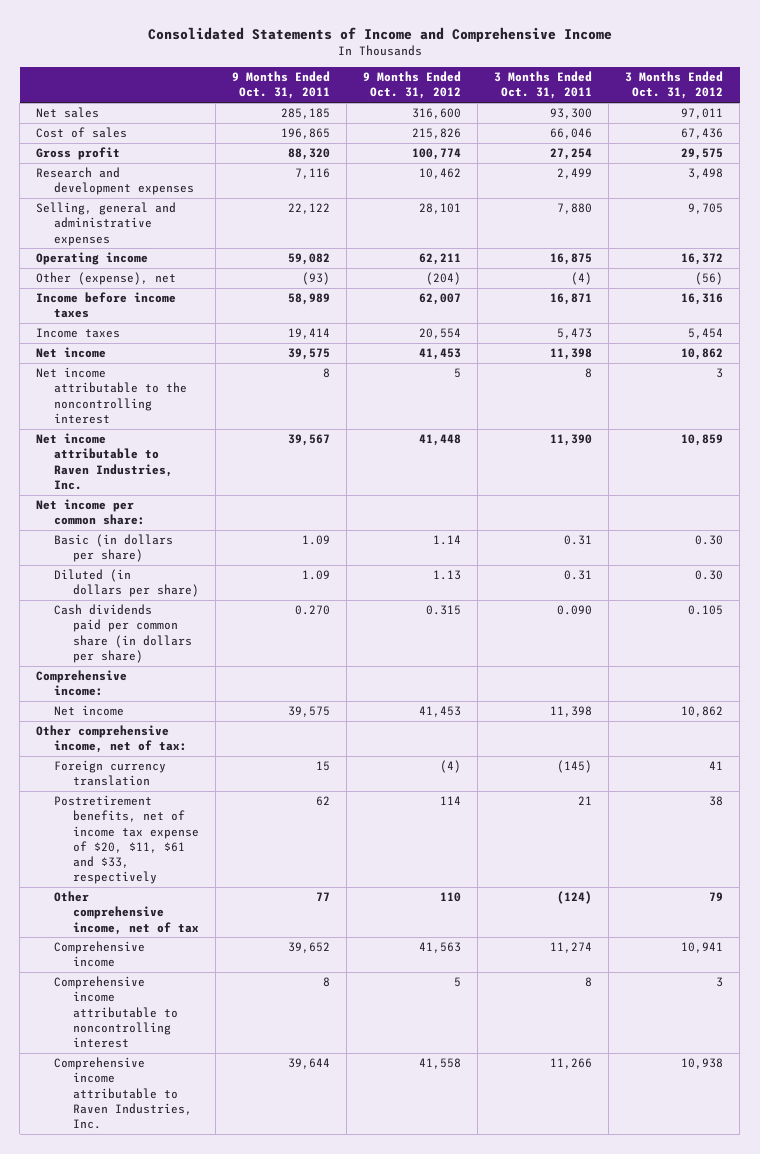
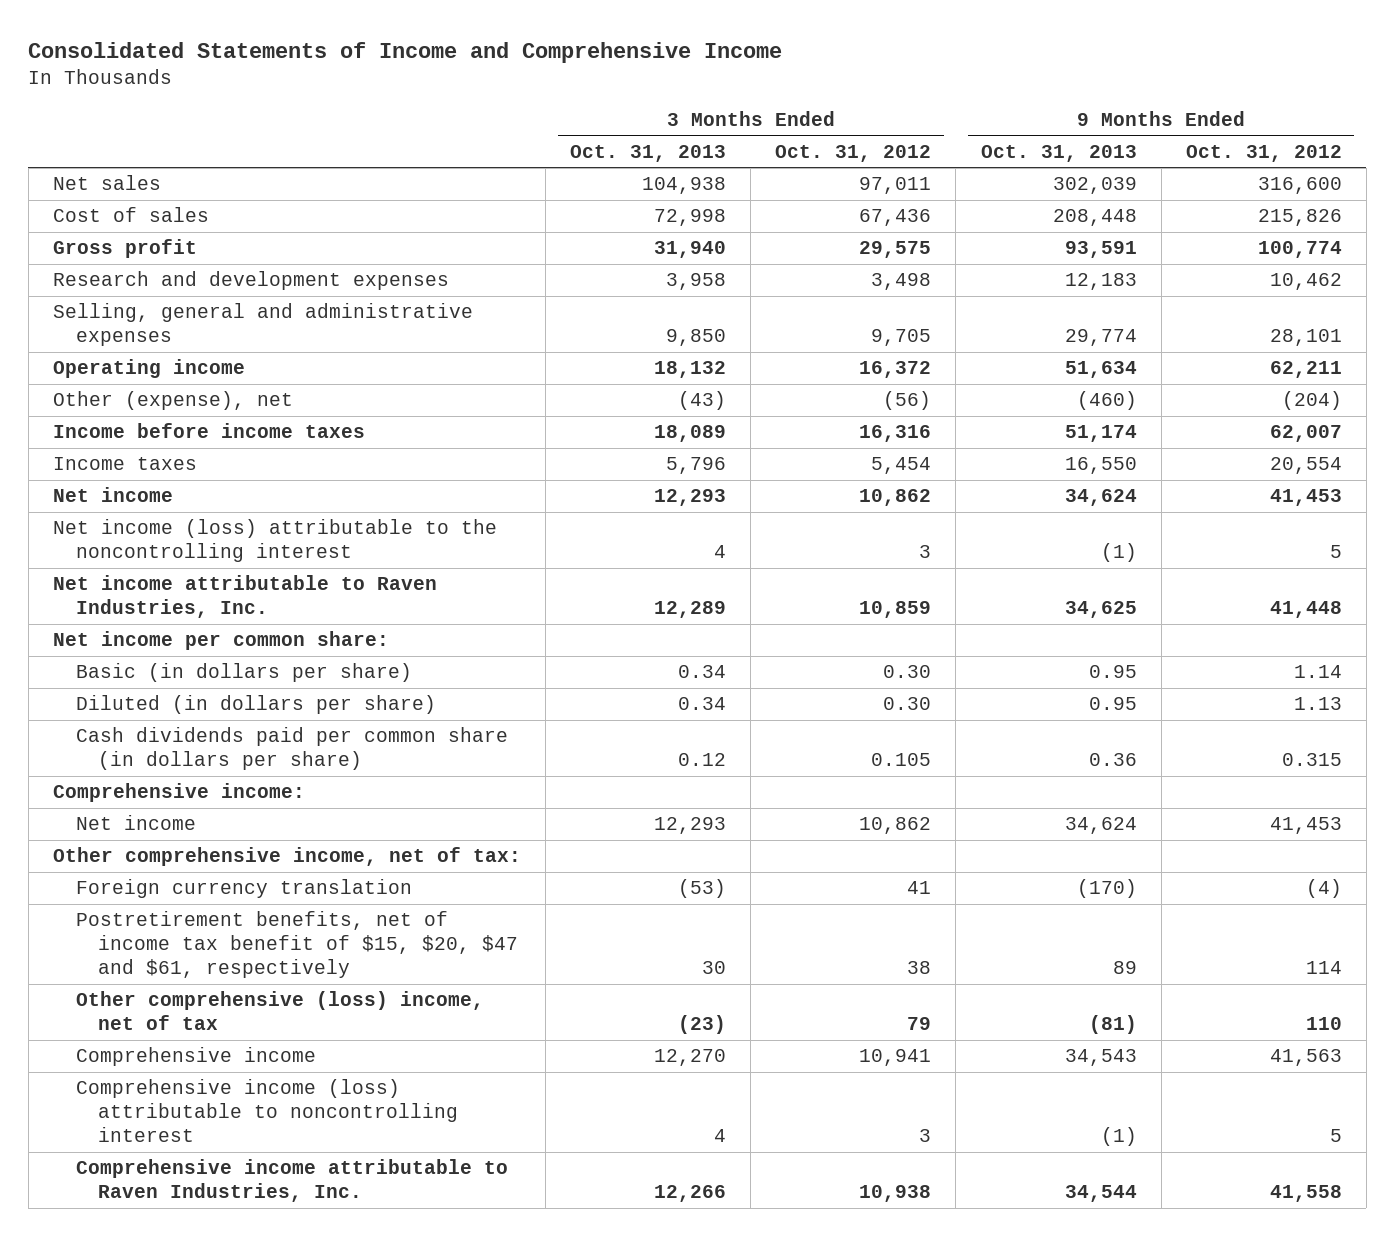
- | 9 Months Ended Oct. 31, 2011 | 9 Months Ended Oct. 31, 2012 | 3 Months Ended Oct. 31, 2011 | 3 Months Ended Oct. 31, 2012
+ | 3 Months Ended Oct. 31, 2013 | 3 Months Ended Oct. 31, 2012 | 9 Months Ended Oct. 31, 2013 | 9 Months Ended Oct. 31, 2012
- Net income attributable to the noncontrolling interest | 8 | 5 | 8 | 3
+ Net income (loss) attributable to the noncontrolling interest | 4 | 3 | (1) | 5
- Postretirement benefits, net of income tax expense of $20, $11, $61 and $33, respectively | 62 | 114 | 21 | 38
- Other comprehensive income, net of tax | 77 | 110 | (124) | 79
+ Postretirement benefits, net of income tax benefit of $15, $20, $47 and $61, respectively | 30 | 38 | 89 | 114
+ Other comprehensive (loss) income, net of tax | (23) | 79 | (81) | 110
- Comprehensive income attributable to noncontrolling interest | 8 | 5 | 8 | 3
+ Comprehensive income (loss) attributable to noncontrolling interest | 4 | 3 | (1) | 5

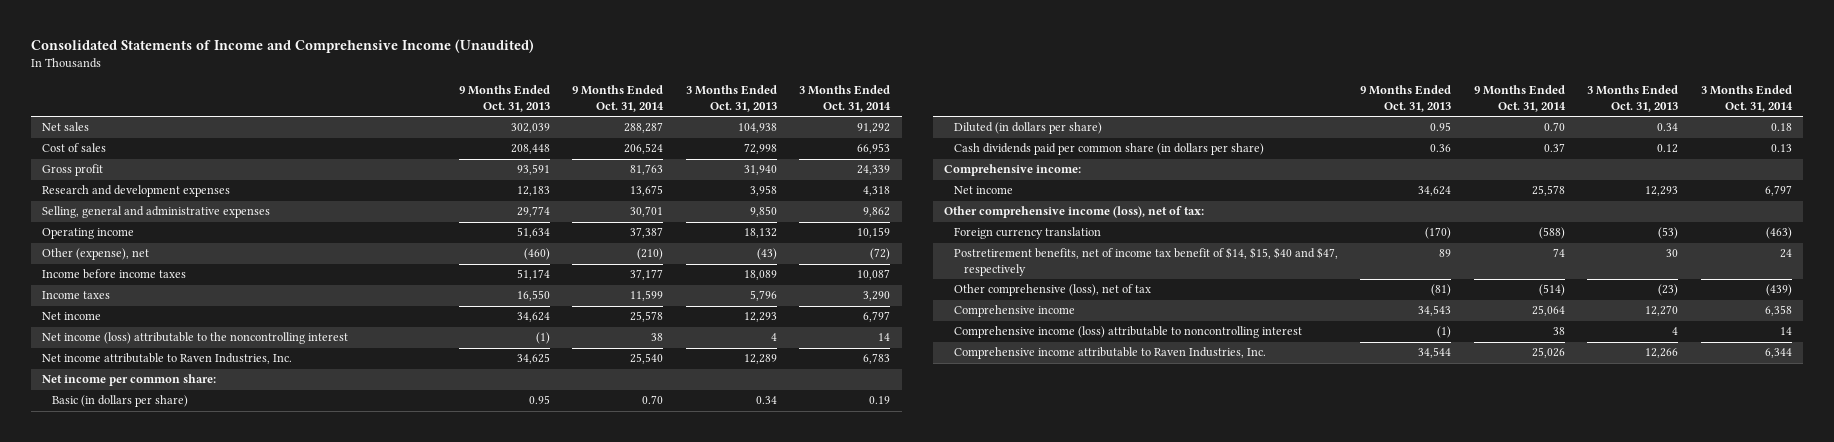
- Consolidated Statements of Income and Comprehensive Income
+ Consolidated Statements of Income and Comprehensive Income (Unaudited)
- | 3 Months Ended Oct. 31, 2013 | 3 Months Ended Oct. 31, 2012 | 9 Months Ended Oct. 31, 2013 | 9 Months Ended Oct. 31, 2012
+ | 9 Months Ended Oct. 31, 2013 | 9 Months Ended Oct. 31, 2014 | 3 Months Ended Oct. 31, 2013 | 3 Months Ended Oct. 31, 2014
- Other comprehensive income, net of tax:
+ Other comprehensive income (loss), net of tax:
- Postretirement benefits, net of income tax benefit of $15, $20, $47 and $61, respectively | 30 | 38 | 89 | 114
- Other comprehensive (loss) income, net of tax | (23) | 79 | (81) | 110
+ Postretirement benefits, net of income tax benefit of $14, $15, $40 and $47, respectively | 89 | 74 | 30 | 24
+ Other comprehensive (loss), net of tax | (81) | (514) | (23) | (439)

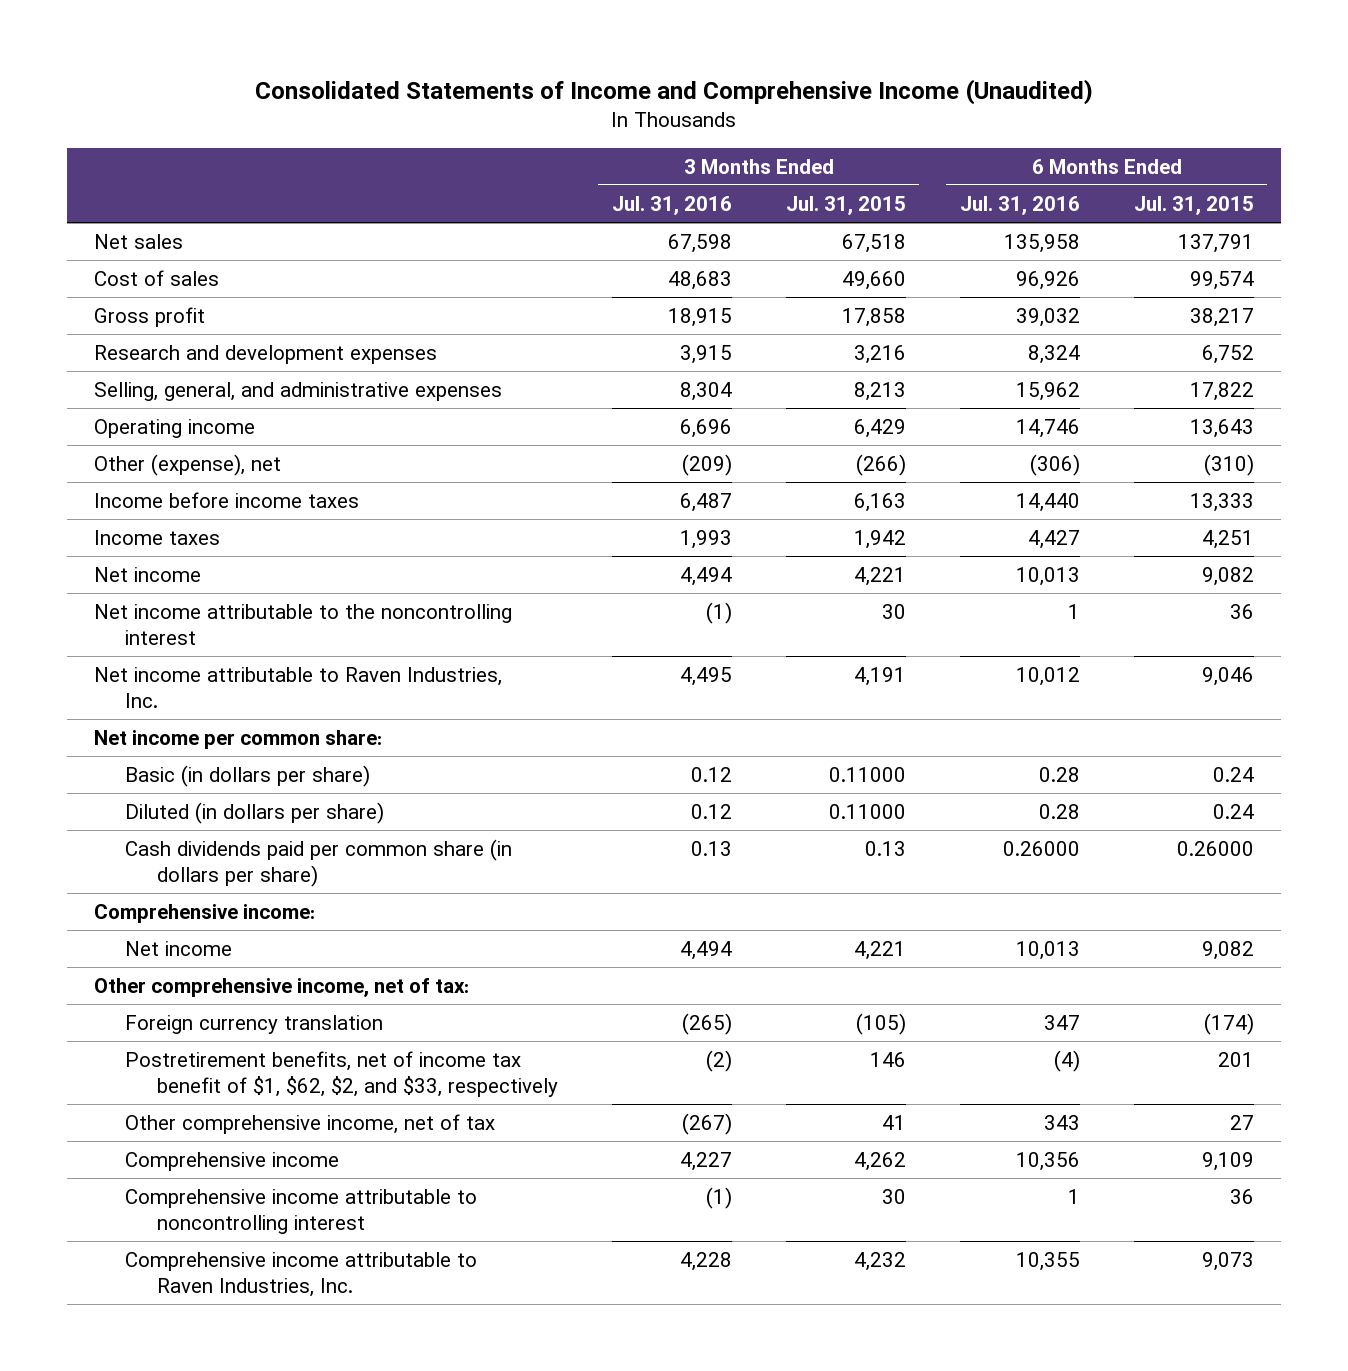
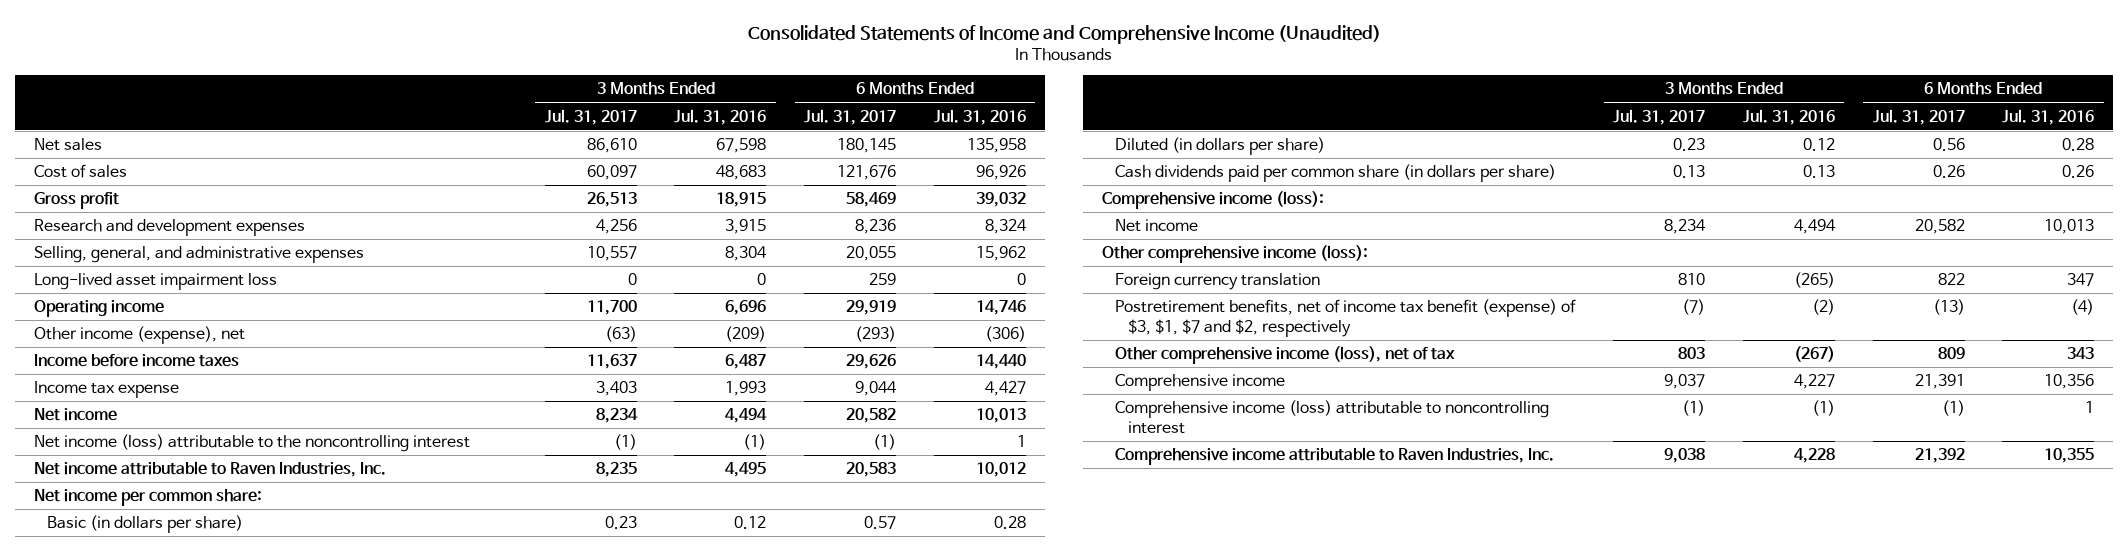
- | 3 Months Ended Jul. 31, 2016 | 3 Months Ended Jul. 31, 2015 | 6 Months Ended Jul. 31, 2016 | 6 Months Ended Jul. 31, 2015
+ | 3 Months Ended Jul. 31, 2017 | 3 Months Ended Jul. 31, 2016 | 6 Months Ended Jul. 31, 2017 | 6 Months Ended Jul. 31, 2016
+ Long-lived asset impairment loss | 0 | 0 | 259 | 0
- Other (expense), net | (209) | (266) | (306) | (310)
+ Other income (expense), net | (63) | (209) | (293) | (306)
- Income taxes | 1,993 | 1,942 | 4,427 | 4,251
+ Income tax expense | 3,403 | 1,993 | 9,044 | 4,427
- Net income attributable to the noncontrolling interest | (1) | 30 | 1 | 36
+ Net income (loss) attributable to the noncontrolling interest | (1) | (1) | (1) | 1
- Cash dividends paid per common share (in dollars per share) | 0.13 | 0.13 | 0.26000 | 0.26000
- Comprehensive income:
+ Cash dividends paid per common share (in dollars per share) | 0.13 | 0.13 | 0.26 | 0.26
+ Comprehensive income (loss):
- Other comprehensive income, net of tax:
+ Other comprehensive income (loss):
- Postretirement benefits, net of income tax benefit of $1, $62, $2, and $33, respectively | (2) | 146 | (4) | 201
- Other comprehensive income, net of tax | (267) | 41 | 343 | 27
+ Postretirement benefits, net of income tax benefit (expense) of $3, $1, $7 and $2, respectively | (7) | (2) | (13) | (4)
+ Other comprehensive income (loss), net of tax | 803 | (267) | 809 | 343
- Comprehensive income attributable to noncontrolling interest | (1) | 30 | 1 | 36
+ Comprehensive income (loss) attributable to noncontrolling interest | (1) | (1) | (1) | 1

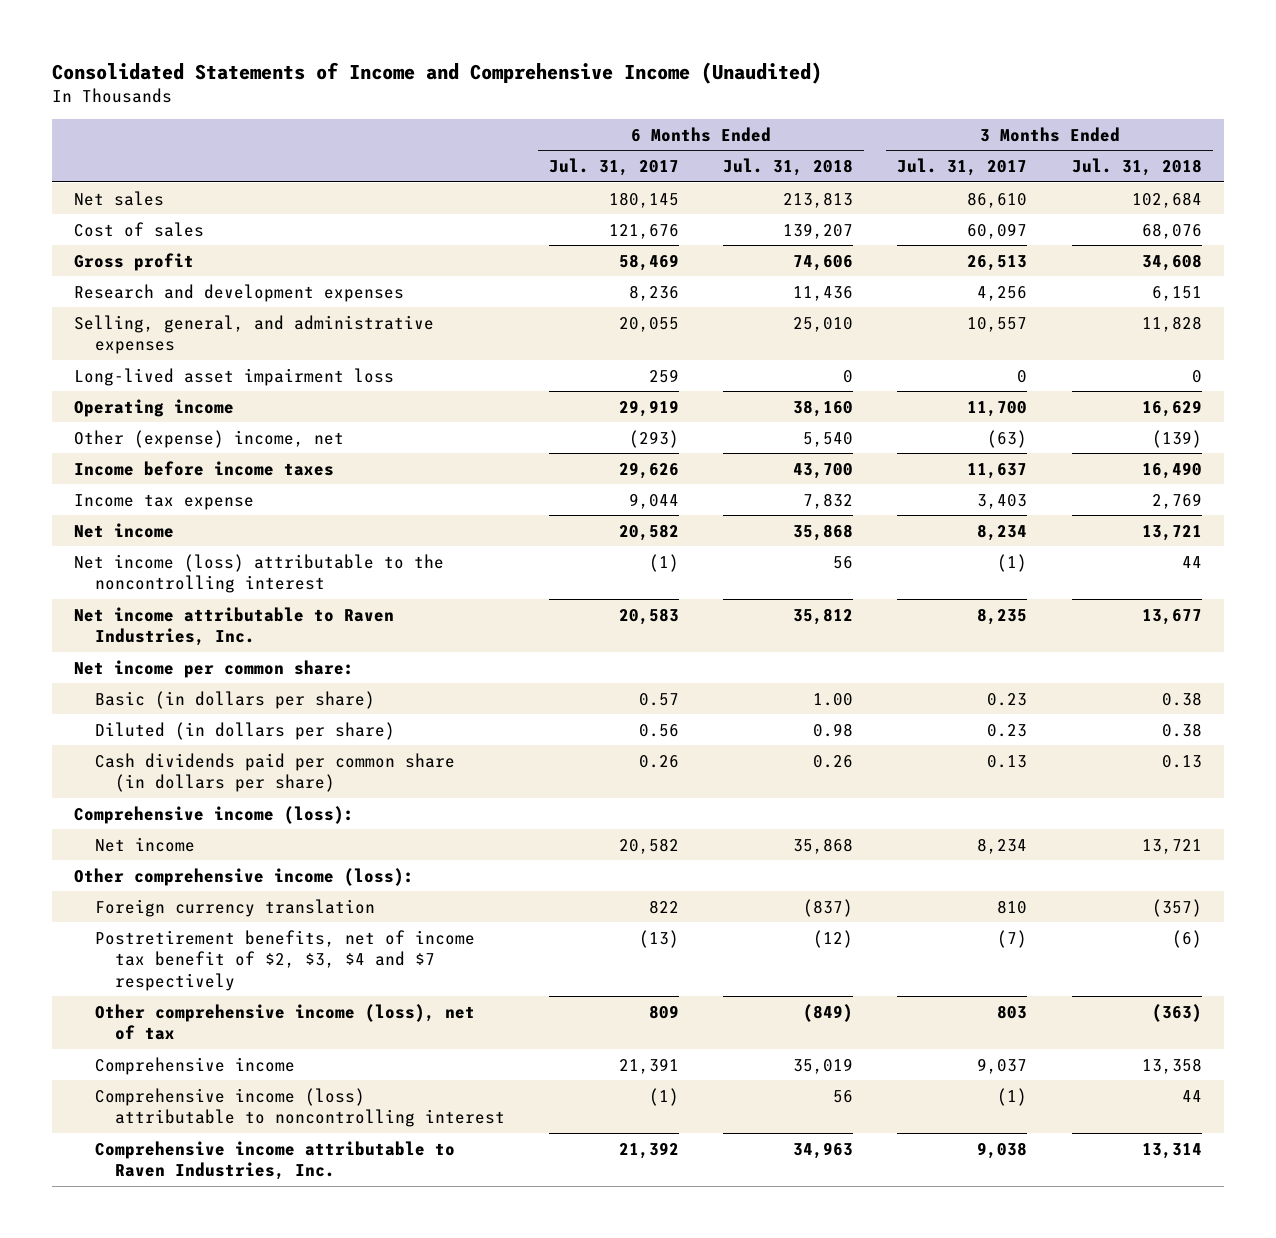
- | 3 Months Ended Jul. 31, 2017 | 3 Months Ended Jul. 31, 2016 | 6 Months Ended Jul. 31, 2017 | 6 Months Ended Jul. 31, 2016
+ | 6 Months Ended Jul. 31, 2017 | 6 Months Ended Jul. 31, 2018 | 3 Months Ended Jul. 31, 2017 | 3 Months Ended Jul. 31, 2018
- Other income (expense), net | (63) | (209) | (293) | (306)
+ Other (expense) income, net | (293) | 5,540 | (63) | (139)
- Postretirement benefits, net of income tax benefit (expense) of $3, $1, $7 and $2, respectively | (7) | (2) | (13) | (4)
+ Postretirement benefits, net of income tax benefit of $2, $3, $4 and $7 respectively | (13) | (12) | (7) | (6)

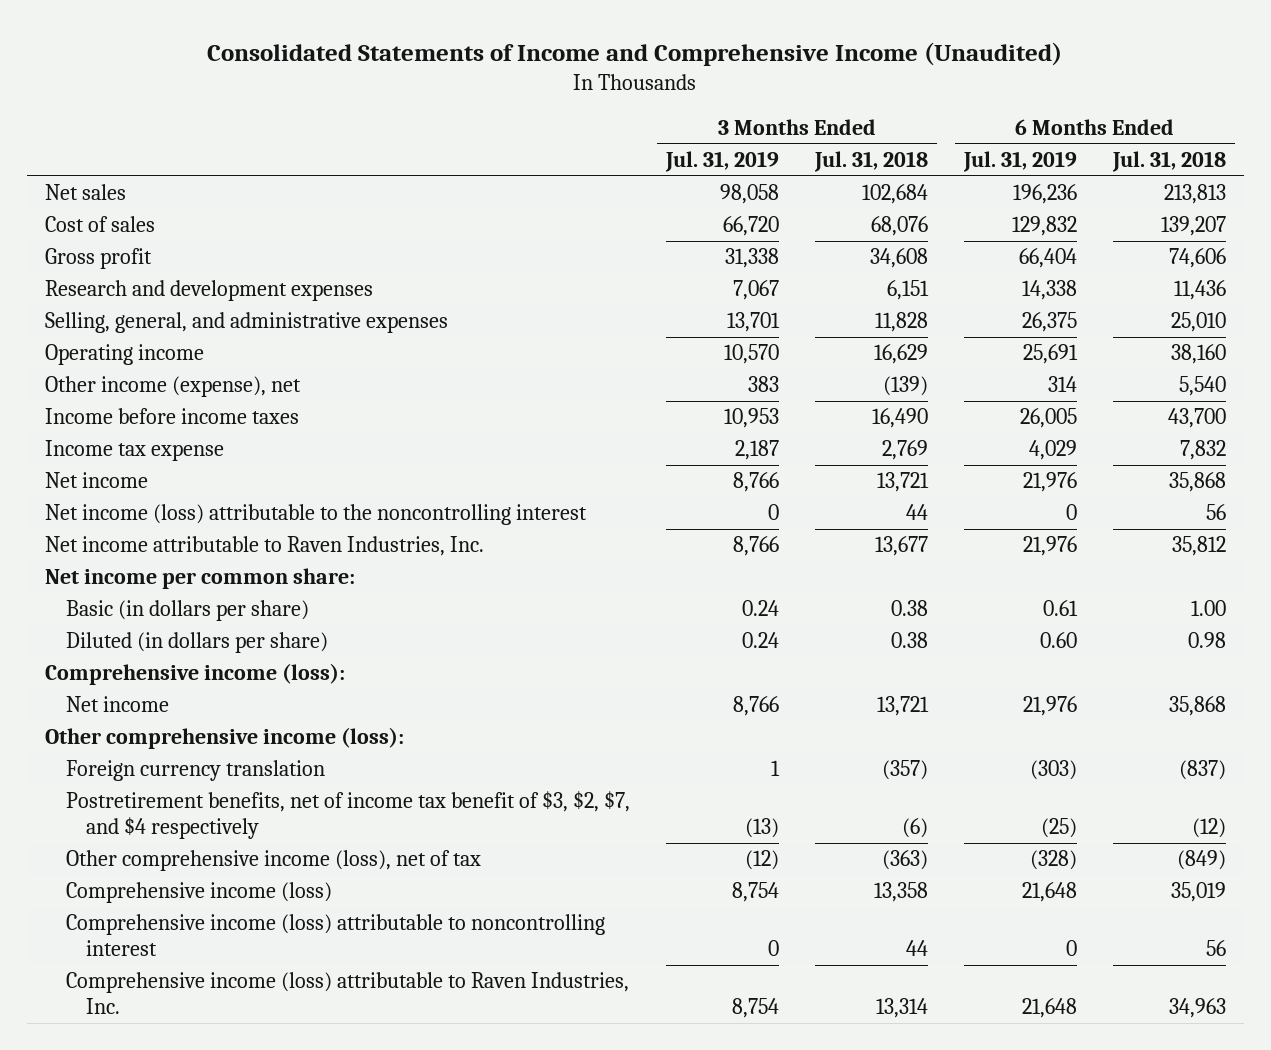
- | 6 Months Ended Jul. 31, 2017 | 6 Months Ended Jul. 31, 2018 | 3 Months Ended Jul. 31, 2017 | 3 Months Ended Jul. 31, 2018
+ | 3 Months Ended Jul. 31, 2019 | 3 Months Ended Jul. 31, 2018 | 6 Months Ended Jul. 31, 2019 | 6 Months Ended Jul. 31, 2018
- Long-lived asset impairment loss | 259 | 0 | 0 | 0
- Other (expense) income, net | (293) | 5,540 | (63) | (139)
+ Other income (expense), net | 383 | (139) | 314 | 5,540
- Cash dividends paid per common share (in dollars per share) | 0.26 | 0.26 | 0.13 | 0.13
- Postretirement benefits, net of income tax benefit of $2, $3, $4 and $7 respectively | (13) | (12) | (7) | (6)
+ Postretirement benefits, net of income tax benefit of $3, $2, $7, and $4 respectively | (13) | (6) | (25) | (12)
- Comprehensive income | 21,391 | 35,019 | 9,037 | 13,358
+ Comprehensive income (loss) | 8,754 | 13,358 | 21,648 | 35,019
- Comprehensive income attributable to Raven Industries, Inc. | 21,392 | 34,963 | 9,038 | 13,314
+ Comprehensive income (loss) attributable to Raven Industries, Inc. | 8,754 | 13,314 | 21,648 | 34,963

